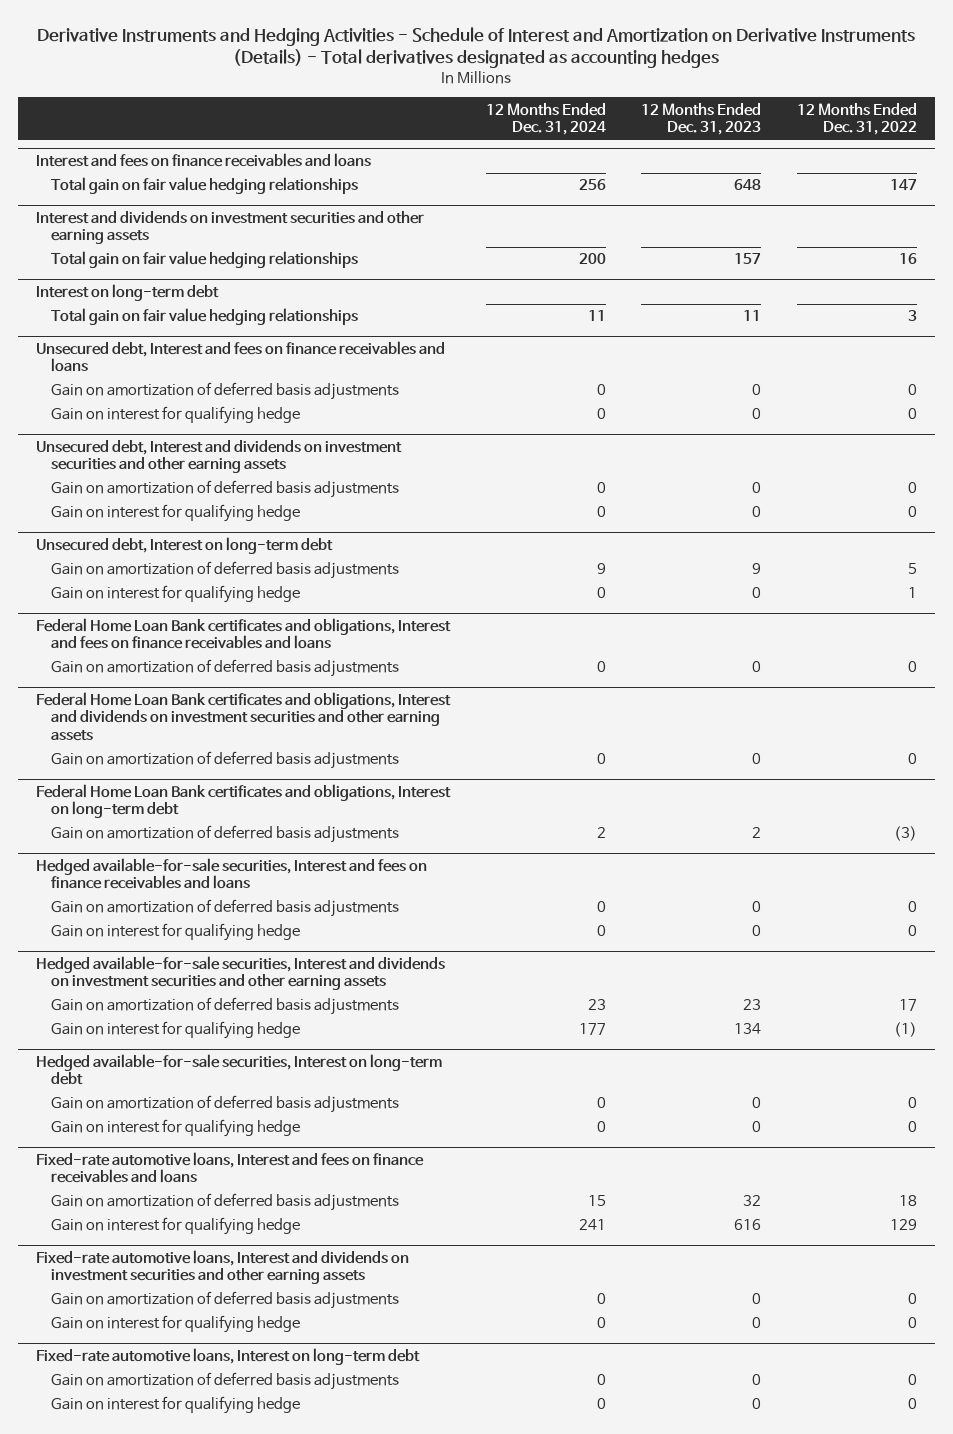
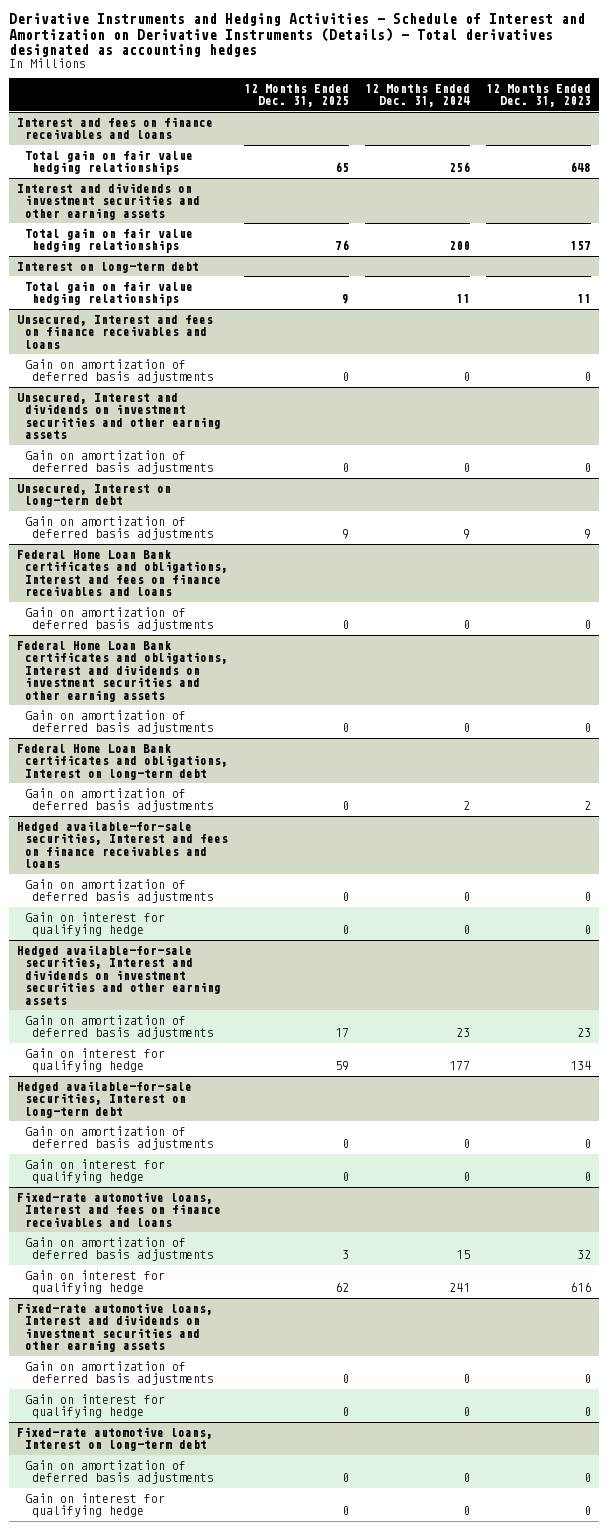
- | 12 Months Ended Dec. 31, 2024 | 12 Months Ended Dec. 31, 2023 | 12 Months Ended Dec. 31, 2022
+ | 12 Months Ended Dec. 31, 2025 | 12 Months Ended Dec. 31, 2024 | 12 Months Ended Dec. 31, 2023
- Unsecured debt, Interest and fees on finance receivables and loans
+ Unsecured, Interest and fees on finance receivables and loans
- Gain on interest for qualifying hedge | 0 | 0 | 0
- Unsecured debt, Interest and dividends on investment securities and other earning assets
+ Unsecured, Interest and dividends on investment securities and other earning assets
- Gain on interest for qualifying hedge | 0 | 0 | 0
- Unsecured debt, Interest on long-term debt
+ Unsecured, Interest on long-term debt
- Gain on interest for qualifying hedge | 0 | 0 | 1

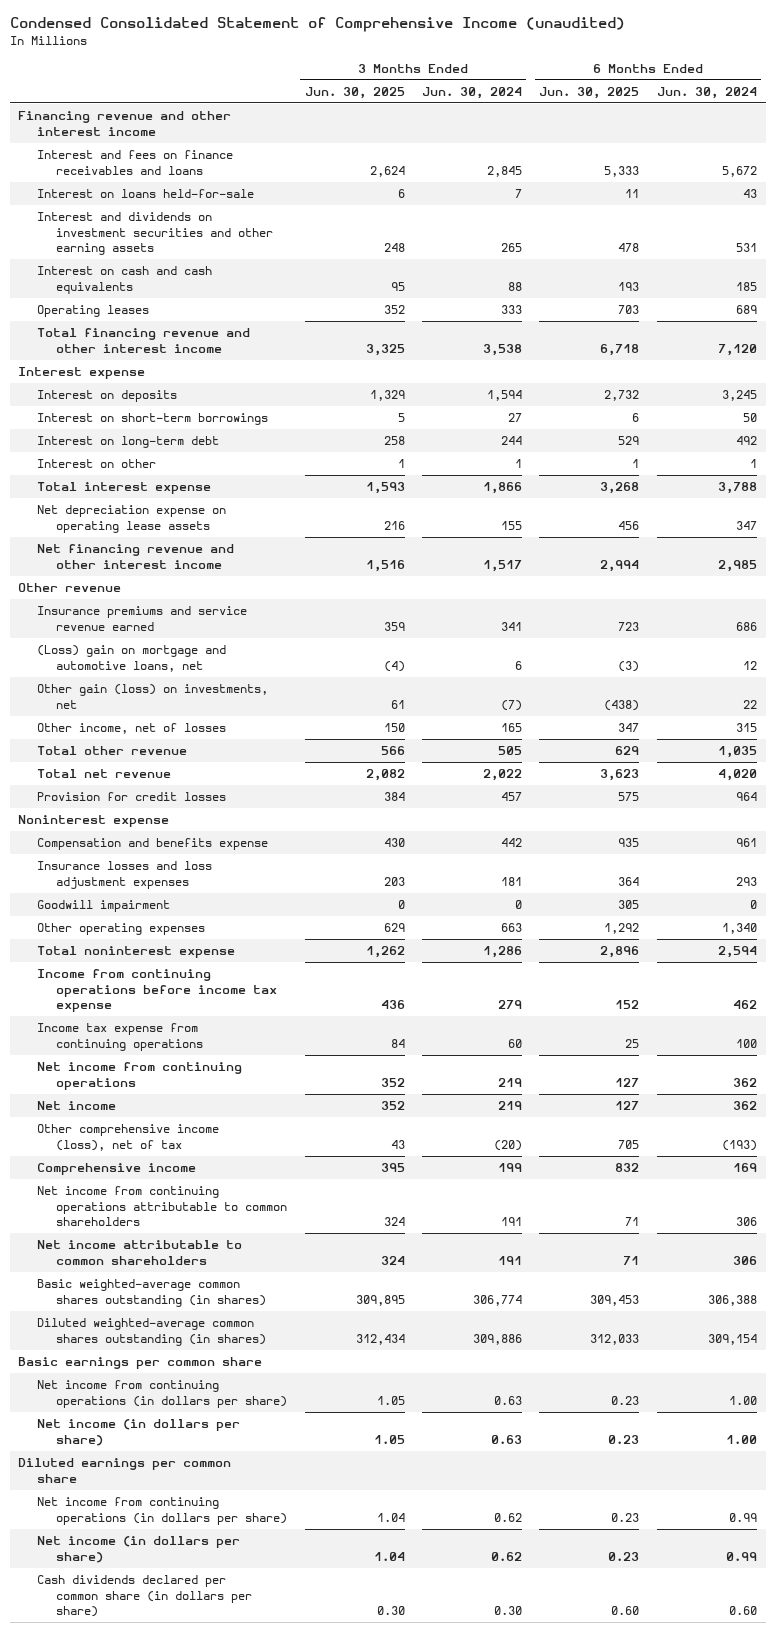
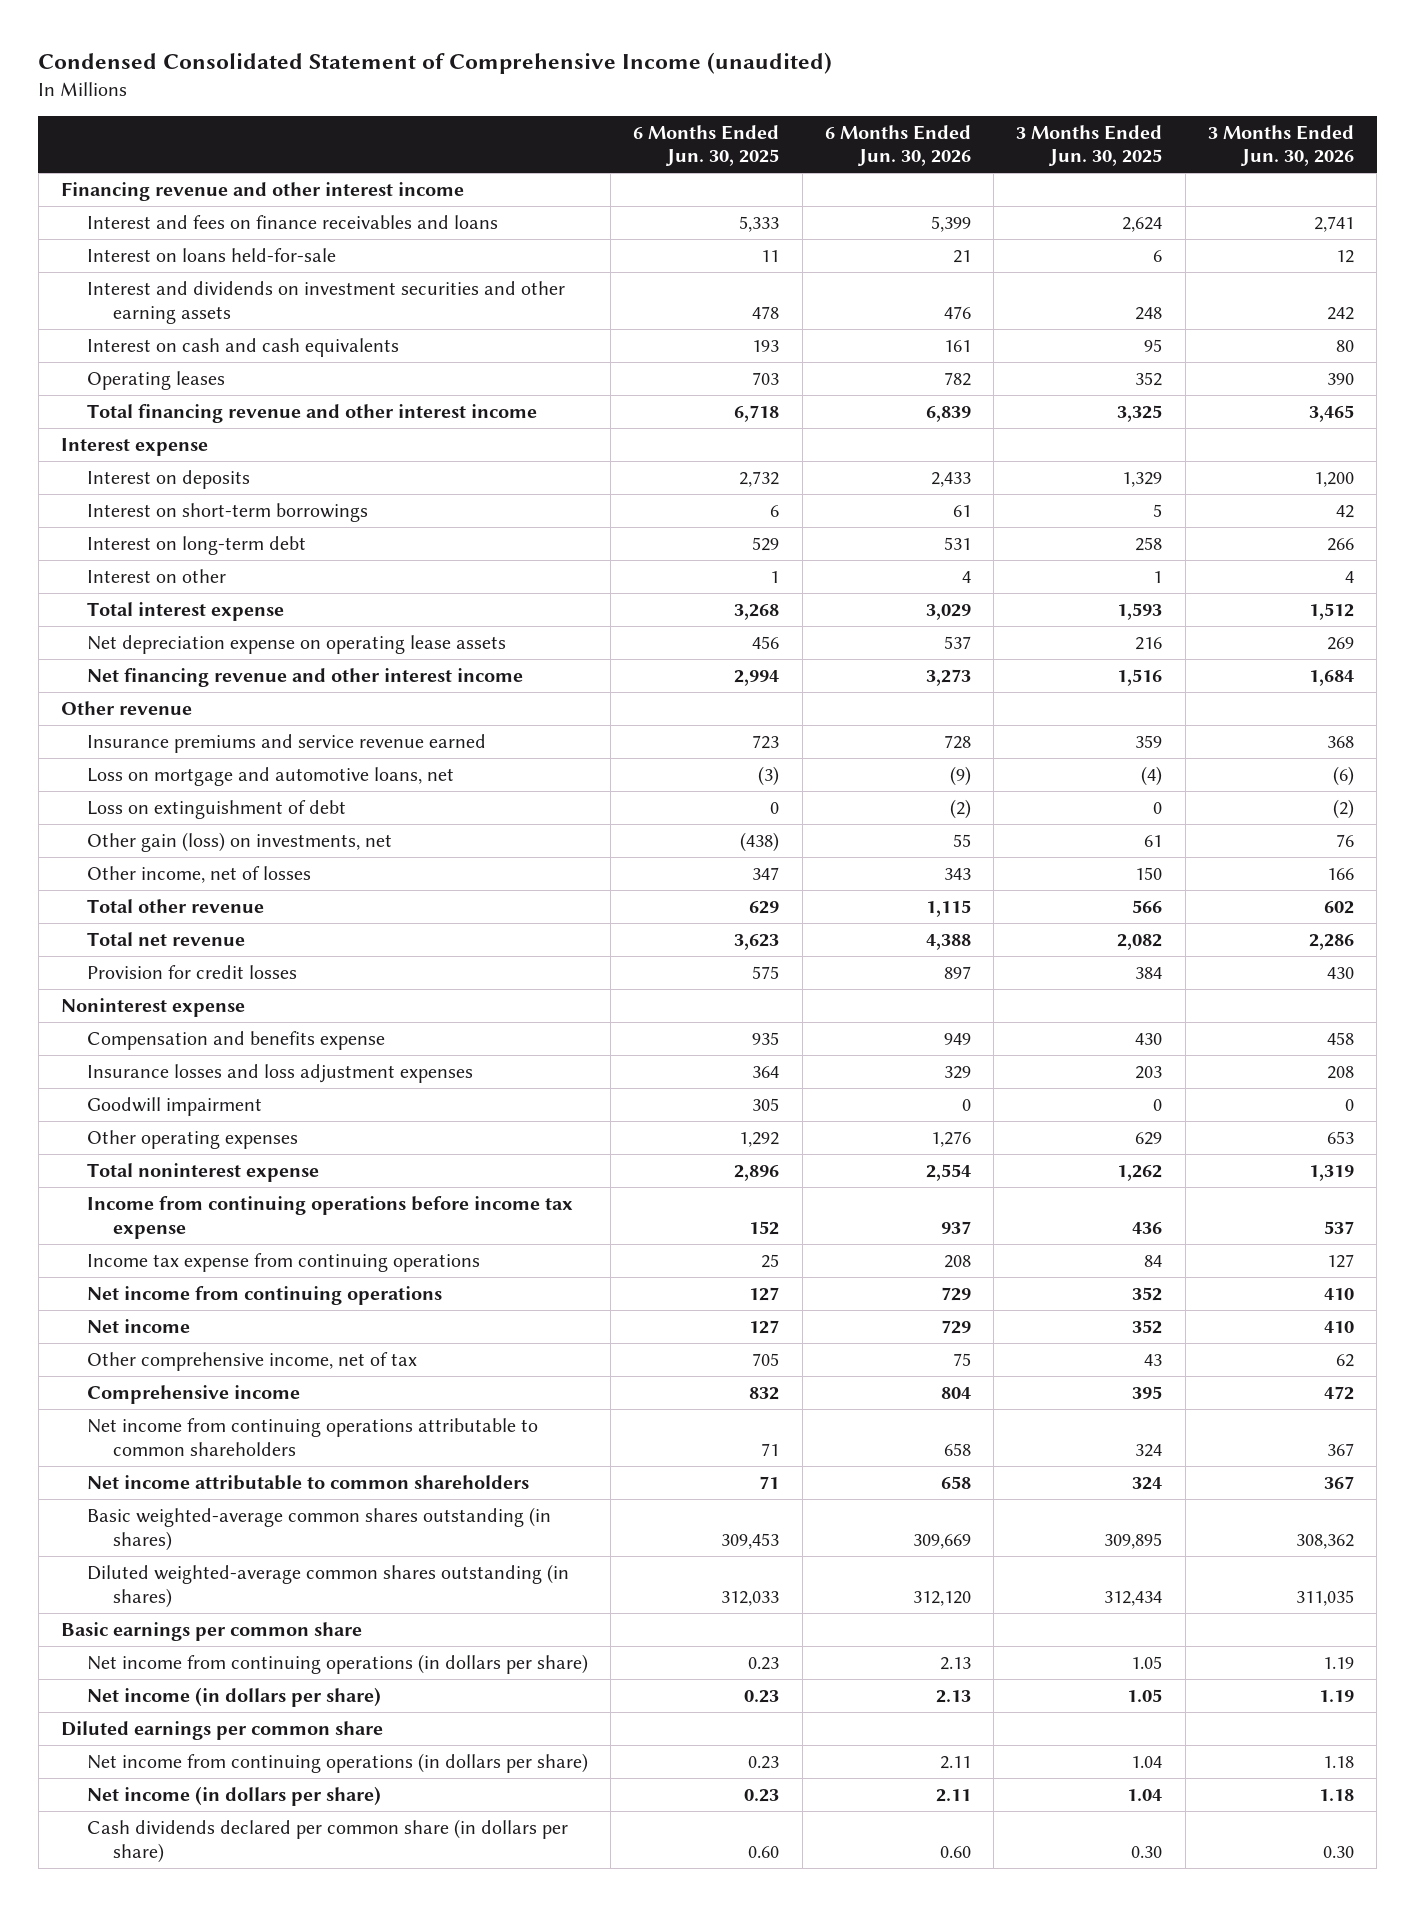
- | 3 Months Ended Jun. 30, 2025 | 3 Months Ended Jun. 30, 2024 | 6 Months Ended Jun. 30, 2025 | 6 Months Ended Jun. 30, 2024
+ | 6 Months Ended Jun. 30, 2025 | 6 Months Ended Jun. 30, 2026 | 3 Months Ended Jun. 30, 2025 | 3 Months Ended Jun. 30, 2026
- (Loss) gain on mortgage and automotive loans, net | (4) | 6 | (3) | 12
+ Loss on mortgage and automotive loans, net | (3) | (9) | (4) | (6)
+ Loss on extinguishment of debt | 0 | (2) | 0 | (2)
- Other comprehensive income (loss), net of tax | 43 | (20) | 705 | (193)
+ Other comprehensive income, net of tax | 705 | 75 | 43 | 62

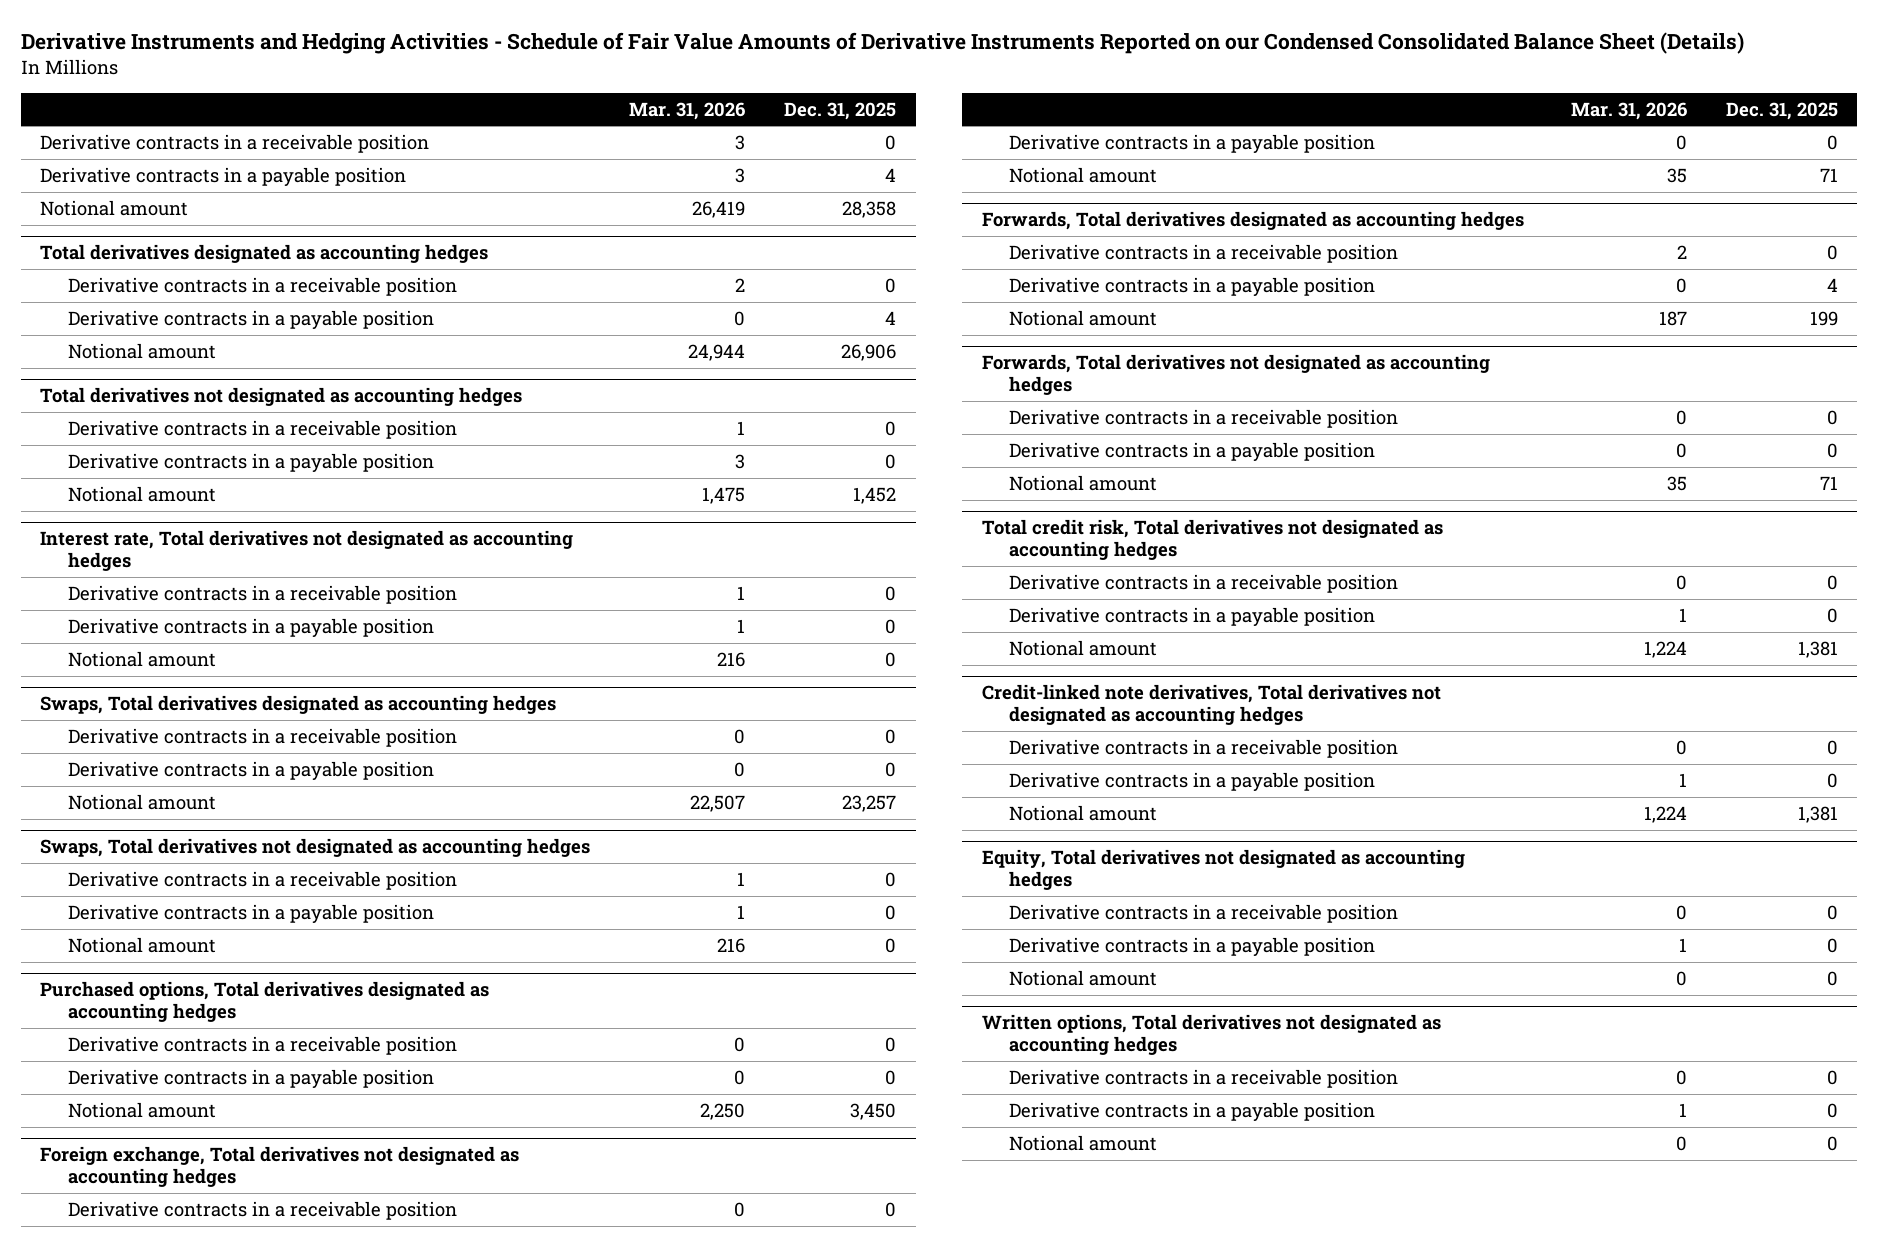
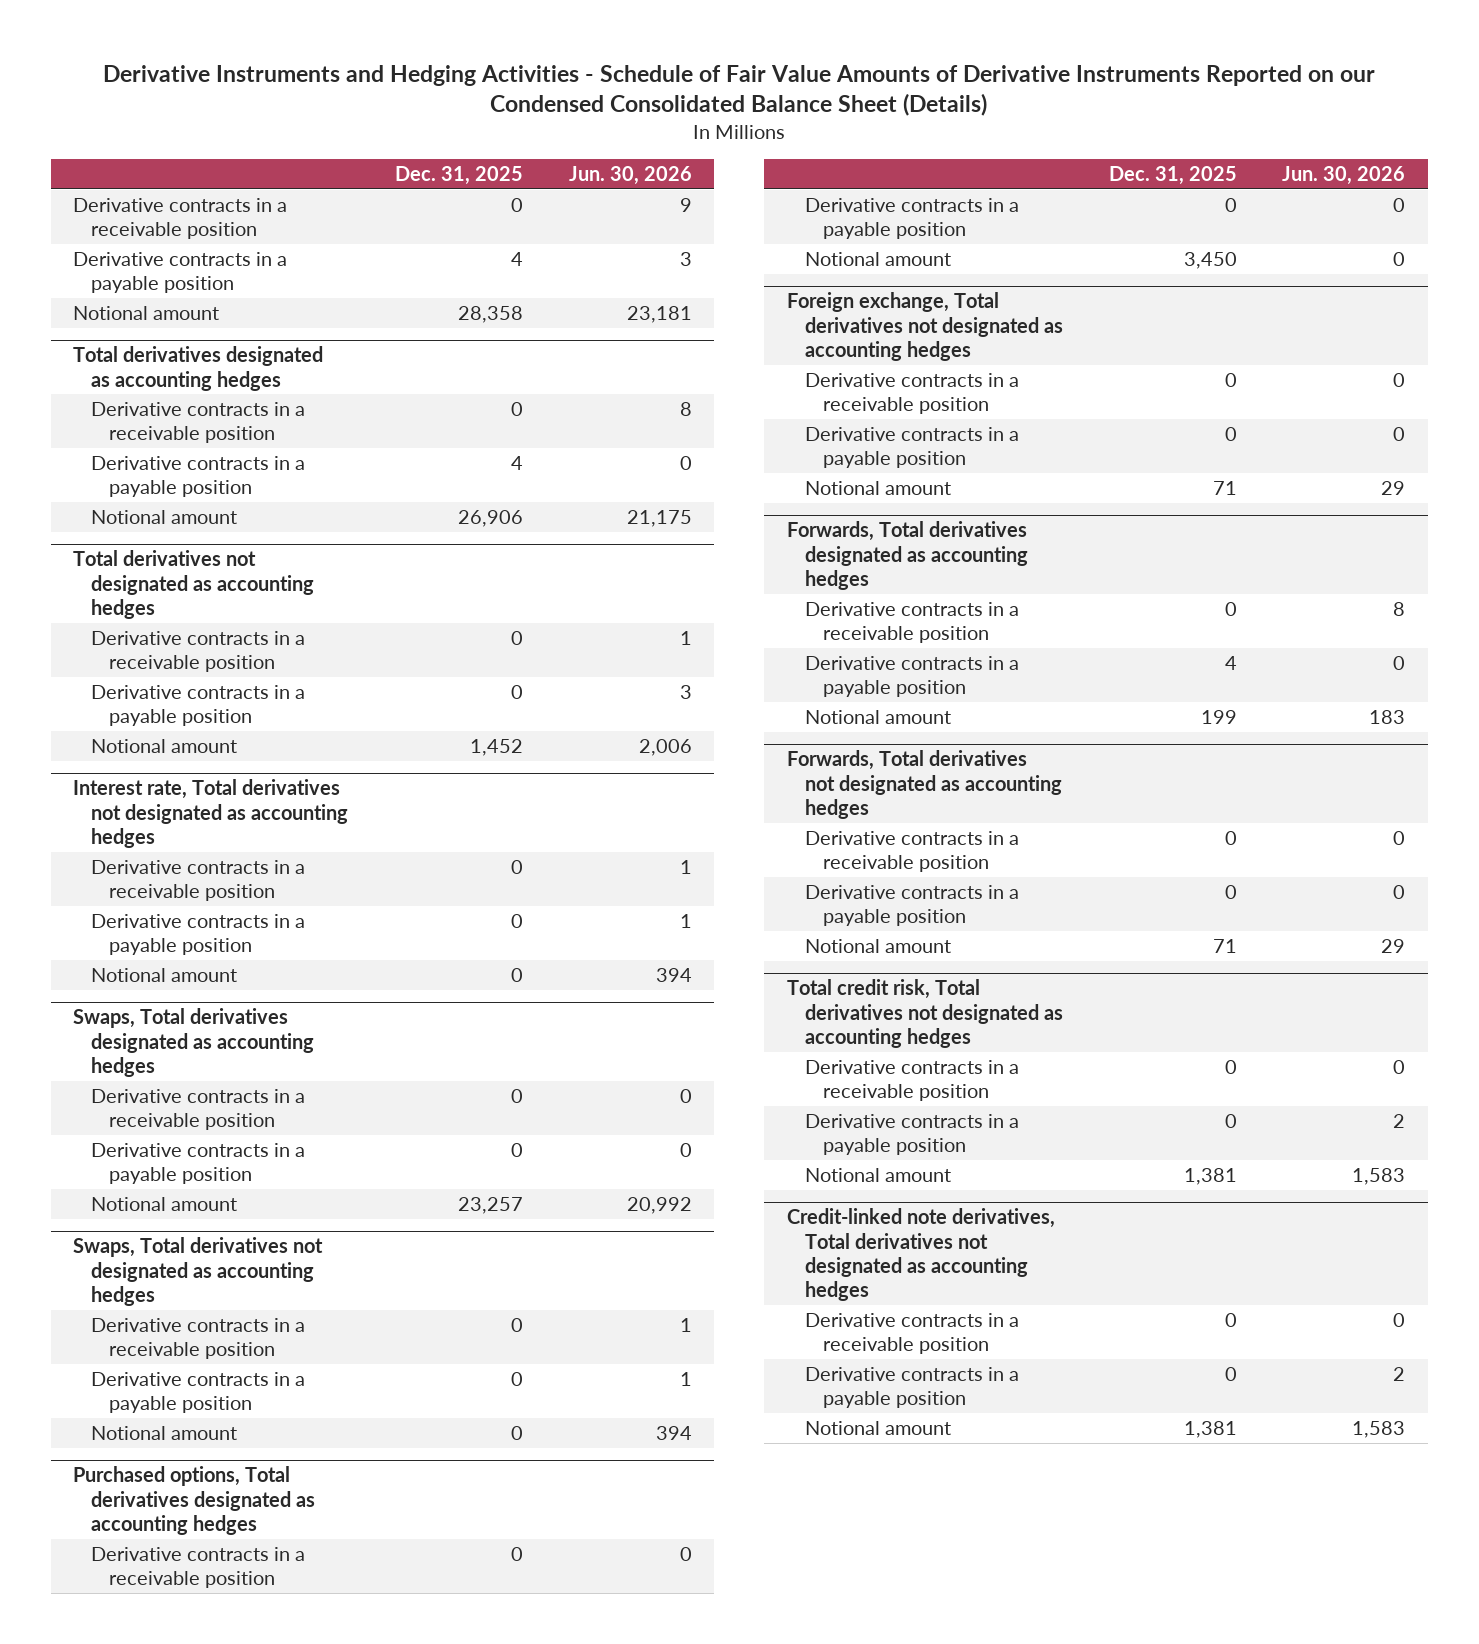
- | Mar. 31, 2026 | Dec. 31, 2025
+ | Dec. 31, 2025 | Jun. 30, 2026
- Equity, Total derivatives not designated as accounting hedges
- Derivative contracts in a receivable position | 0 | 0
- Derivative contracts in a payable position | 1 | 0
- Notional amount | 0 | 0
- Written options, Total derivatives not designated as accounting hedges
- Derivative contracts in a receivable position | 0 | 0
- Derivative contracts in a payable position | 1 | 0
- Notional amount | 0 | 0

